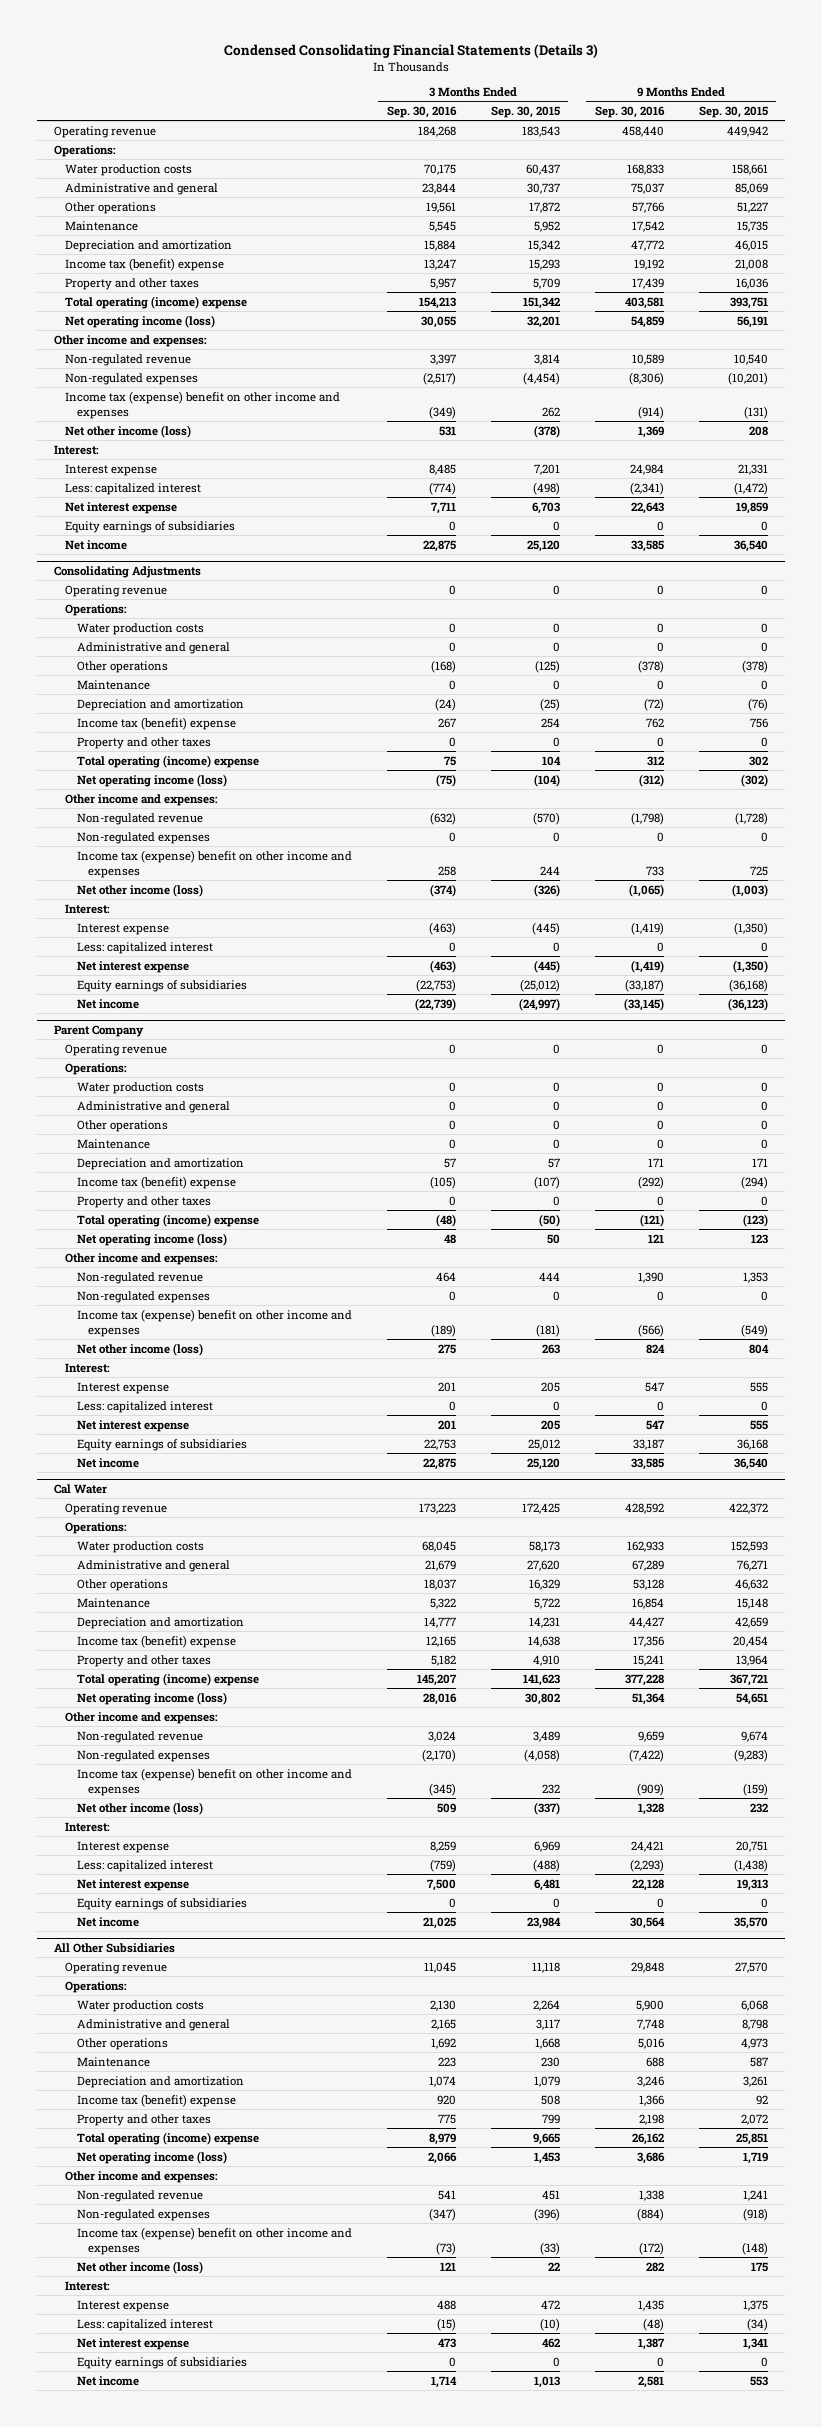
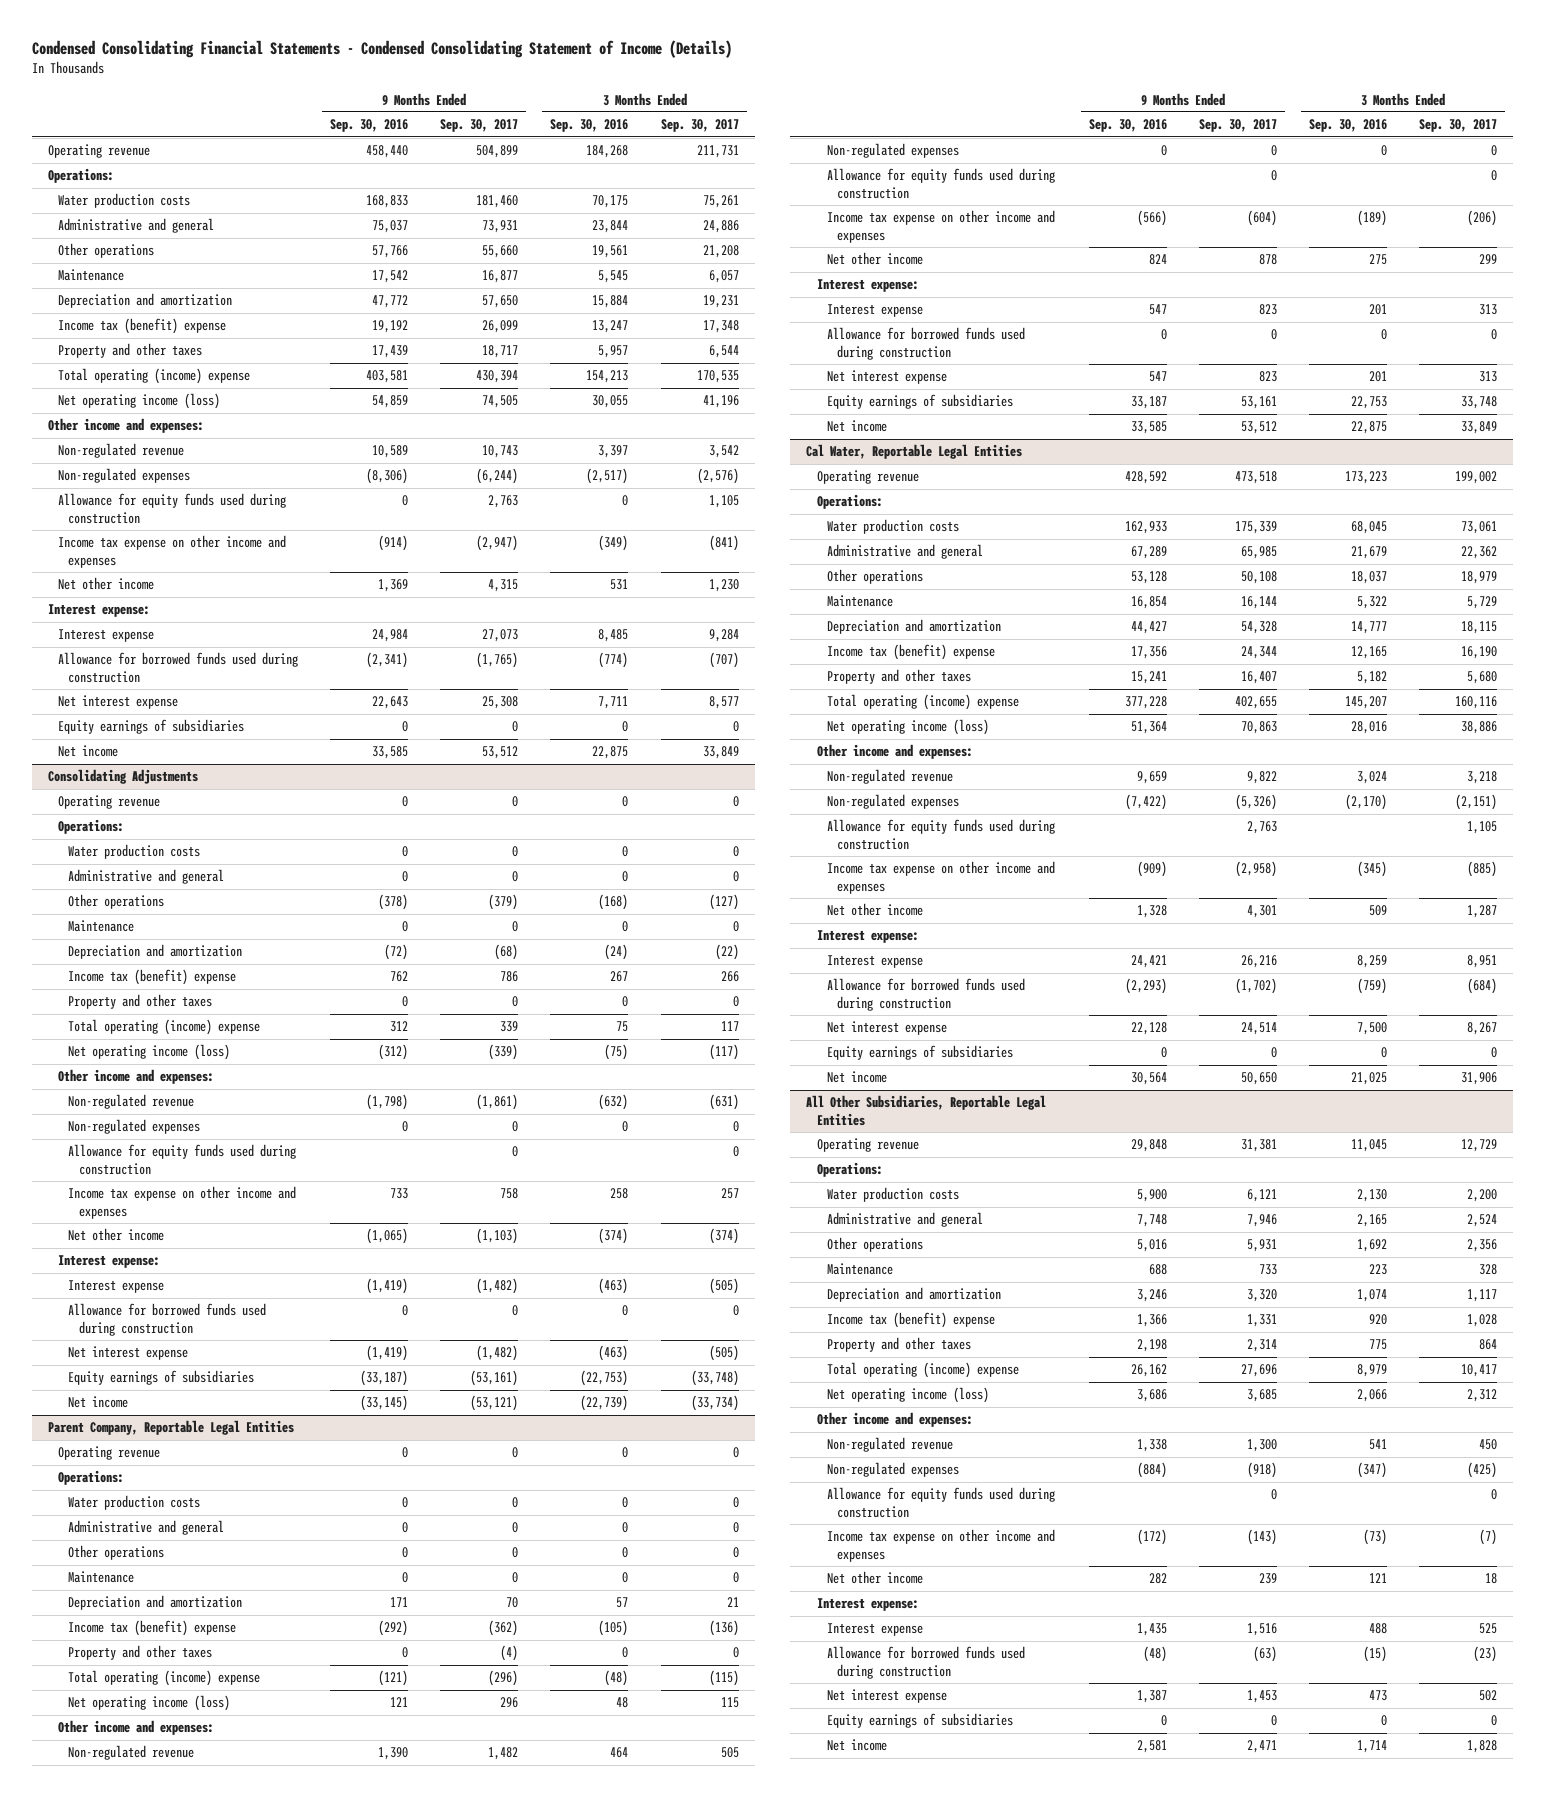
- Condensed Consolidating Financial Statements (Details 3)
+ Condensed Consolidating Financial Statements - Condensed Consolidating Statement of Income (Details)
- | 3 Months Ended Sep. 30, 2016 | 3 Months Ended Sep. 30, 2015 | 9 Months Ended Sep. 30, 2016 | 9 Months Ended Sep. 30, 2015
+ | 9 Months Ended Sep. 30, 2016 | 9 Months Ended Sep. 30, 2017 | 3 Months Ended Sep. 30, 2016 | 3 Months Ended Sep. 30, 2017
- Income tax (expense) benefit on other income and expenses | (349) | 262 | (914) | (131)
- Net other income (loss) | 531 | (378) | 1,369 | 208
- Interest:
+ Allowance for equity funds used during construction | 0 | 2,763 | 0 | 1,105
+ Income tax expense on other income and expenses | (914) | (2,947) | (349) | (841)
+ Net other income | 1,369 | 4,315 | 531 | 1,230
+ Interest expense:
- Less: capitalized interest | (774) | (498) | (2,341) | (1,472)
+ Allowance for borrowed funds used during construction | (2,341) | (1,765) | (774) | (707)
@ Consolidating Adjustments
- Income tax (expense) benefit on other income and expenses | 258 | 244 | 733 | 725
- Net other income (loss) | (374) | (326) | (1,065) | (1,003)
- Interest:
+ Allowance for equity funds used during construction | | 0 | | 0
+ Income tax expense on other income and expenses | 733 | 758 | 258 | 257
+ Net other income | (1,065) | (1,103) | (374) | (374)
+ Interest expense:
- Less: capitalized interest | 0 | 0 | 0 | 0
+ Allowance for borrowed funds used during construction | 0 | 0 | 0 | 0
- Parent Company
+ Parent Company, Reportable Legal Entities
- Income tax (expense) benefit on other income and expenses | (189) | (181) | (566) | (549)
- Net other income (loss) | 275 | 263 | 824 | 804
- Interest:
+ Allowance for equity funds used during construction | | 0 | | 0
+ Income tax expense on other income and expenses | (566) | (604) | (189) | (206)
+ Net other income | 824 | 878 | 275 | 299
+ Interest expense:
- Less: capitalized interest | 0 | 0 | 0 | 0
+ Allowance for borrowed funds used during construction | 0 | 0 | 0 | 0
- Cal Water
+ Cal Water, Reportable Legal Entities
- Income tax (expense) benefit on other income and expenses | (345) | 232 | (909) | (159)
- Net other income (loss) | 509 | (337) | 1,328 | 232
- Interest:
+ Allowance for equity funds used during construction | | 2,763 | | 1,105
+ Income tax expense on other income and expenses | (909) | (2,958) | (345) | (885)
+ Net other income | 1,328 | 4,301 | 509 | 1,287
+ Interest expense:
- Less: capitalized interest | (759) | (488) | (2,293) | (1,438)
+ Allowance for borrowed funds used during construction | (2,293) | (1,702) | (759) | (684)
- All Other Subsidiaries
+ All Other Subsidiaries, Reportable Legal Entities
- Income tax (expense) benefit on other income and expenses | (73) | (33) | (172) | (148)
- Net other income (loss) | 121 | 22 | 282 | 175
- Interest:
+ Allowance for equity funds used during construction | | 0 | | 0
+ Income tax expense on other income and expenses | (172) | (143) | (73) | (7)
+ Net other income | 282 | 239 | 121 | 18
+ Interest expense:
- Less: capitalized interest | (15) | (10) | (48) | (34)
+ Allowance for borrowed funds used during construction | (48) | (63) | (15) | (23)

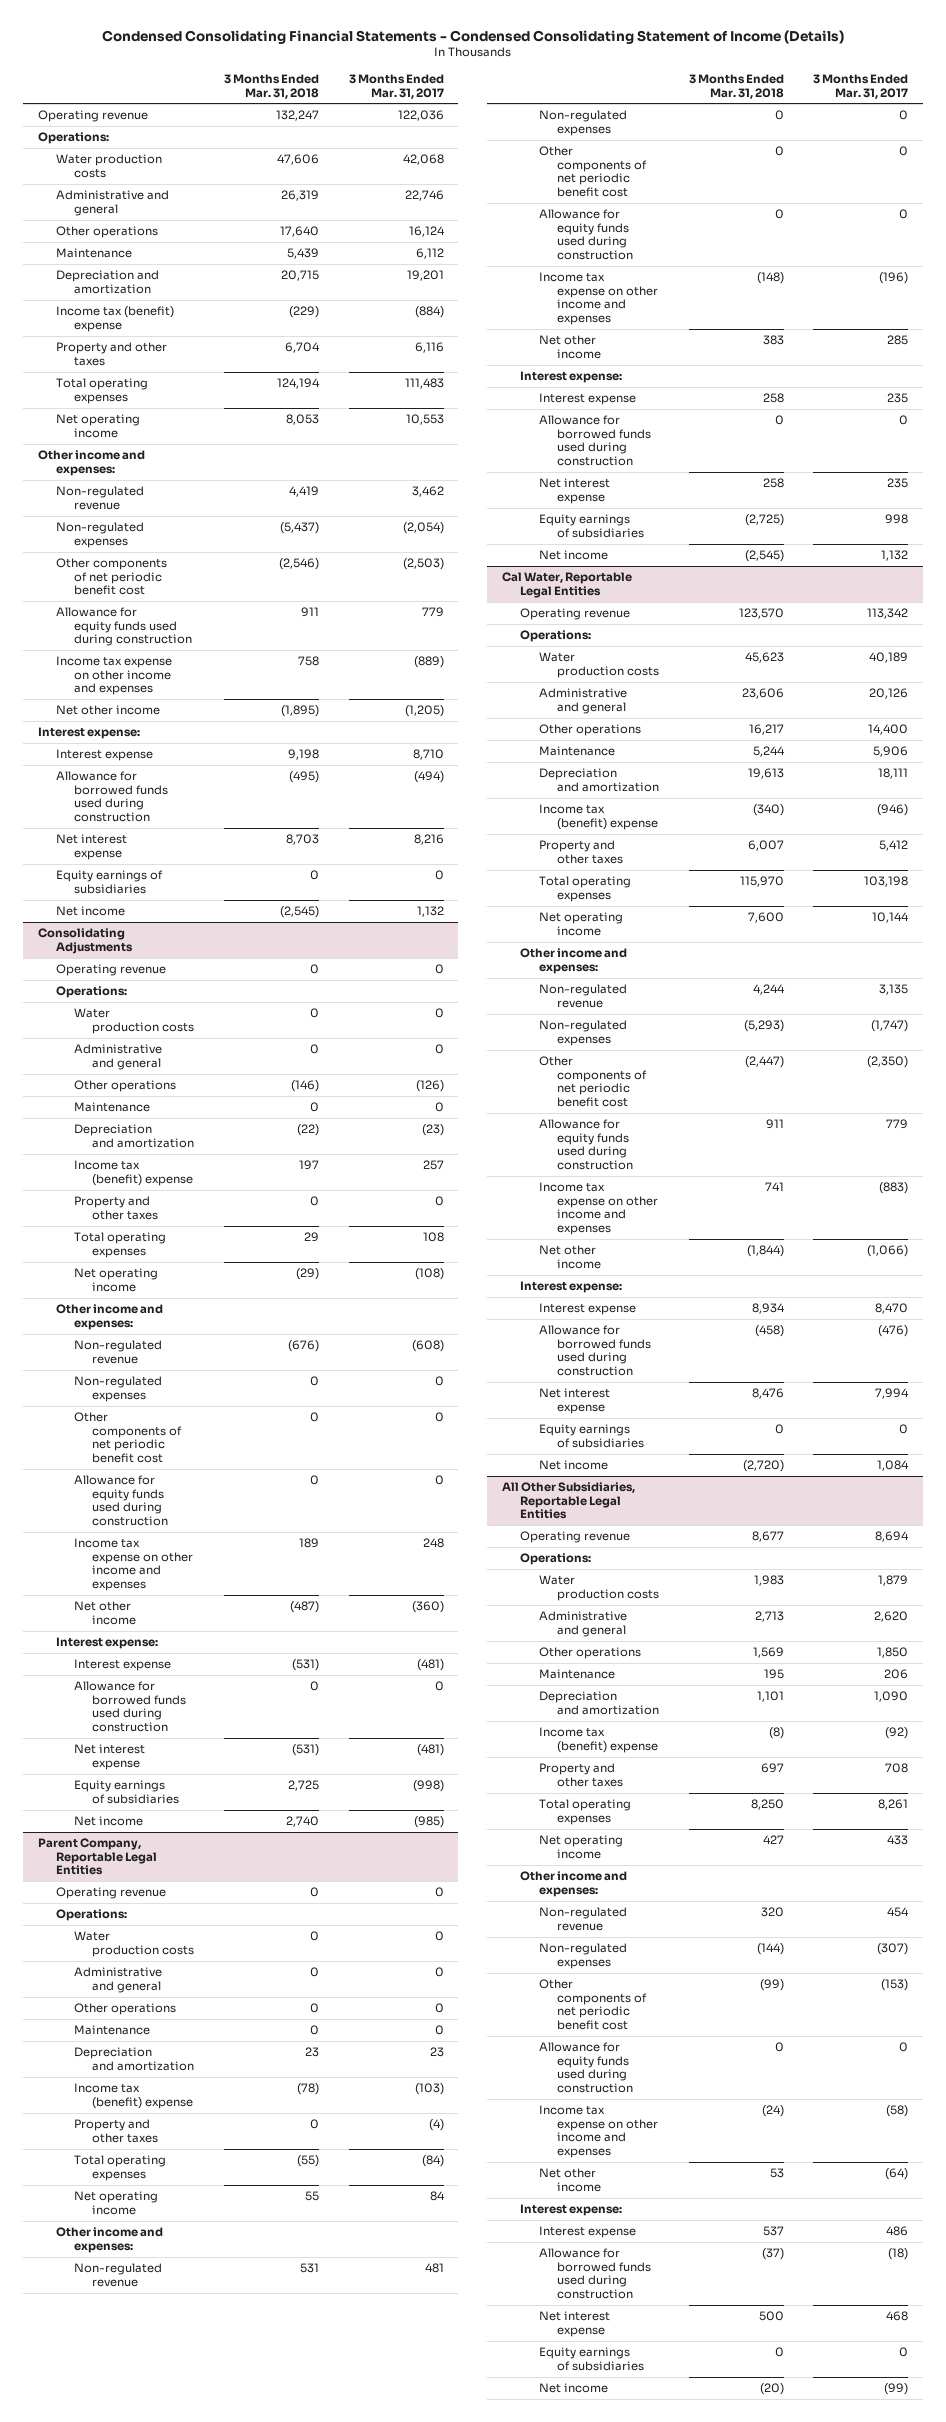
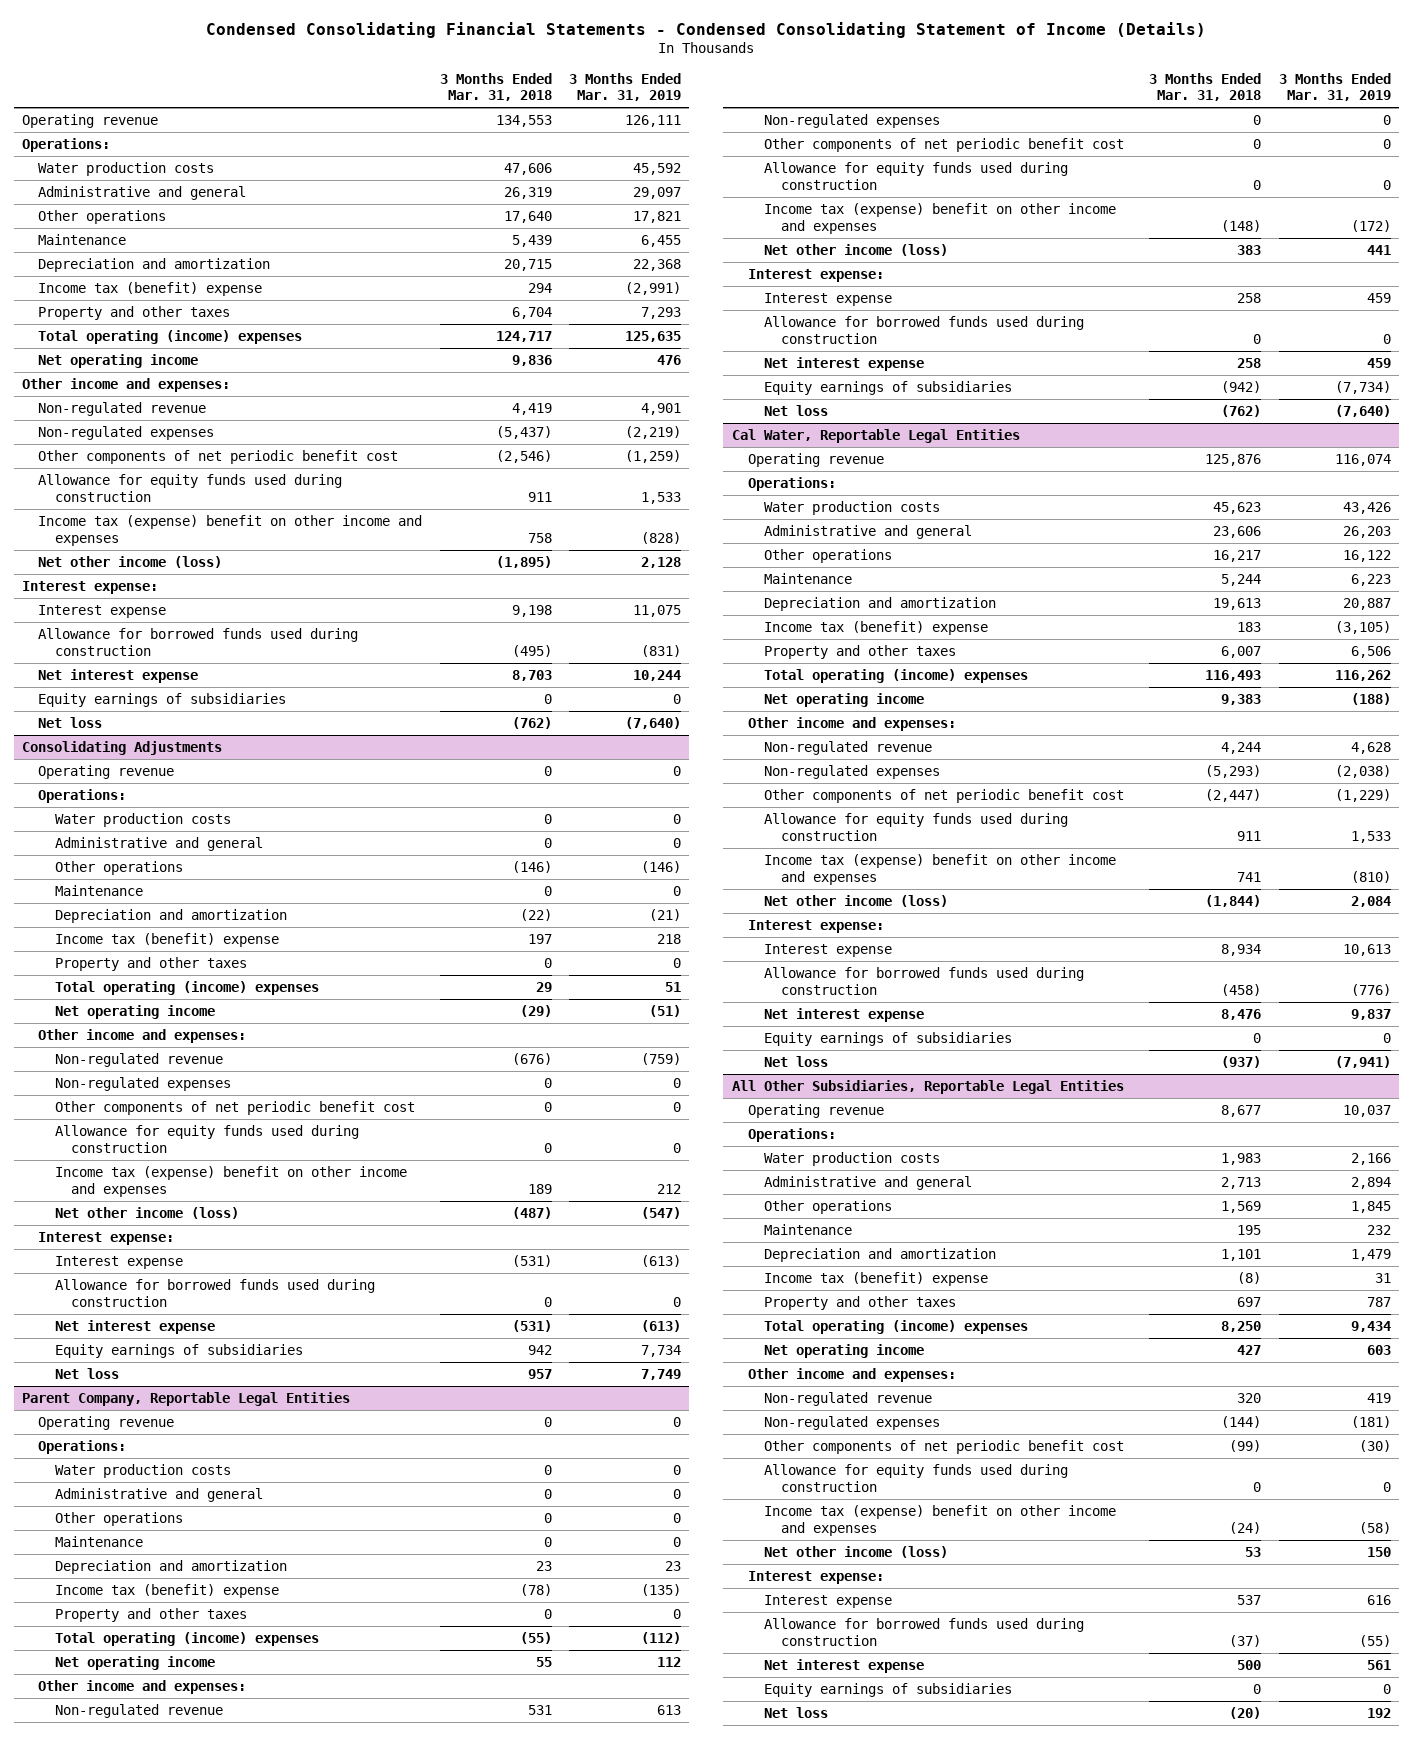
- | 3 Months Ended Mar. 31, 2018 | 3 Months Ended Mar. 31, 2017
+ | 3 Months Ended Mar. 31, 2018 | 3 Months Ended Mar. 31, 2019
- Operating revenue | 132,247 | 122,036
+ Operating revenue | 134,553 | 126,111
- Income tax (benefit) expense | (229) | (884)
+ Income tax (benefit) expense | 294 | (2,991)
- Total operating expenses | 124,194 | 111,483
- Net operating income | 8,053 | 10,553
+ Total operating (income) expenses | 124,717 | 125,635
+ Net operating income | 9,836 | 476
- Income tax expense on other income and expenses | 758 | (889)
- Net other income | (1,895) | (1,205)
+ Income tax (expense) benefit on other income and expenses | 758 | (828)
+ Net other income (loss) | (1,895) | 2,128
- Net income | (2,545) | 1,132
+ Net loss | (762) | (7,640)
@ Consolidating Adjustments
- Total operating expenses | 29 | 108
+ Total operating (income) expenses | 29 | 51
- Income tax expense on other income and expenses | 189 | 248
- Net other income | (487) | (360)
+ Income tax (expense) benefit on other income and expenses | 189 | 212
+ Net other income (loss) | (487) | (547)
- Equity earnings of subsidiaries | 2,725 | (998)
- Net income | 2,740 | (985)
+ Equity earnings of subsidiaries | 942 | 7,734
+ Net loss | 957 | 7,749
@ Parent Company, Reportable Legal Entities
- Total operating expenses | (55) | (84)
+ Total operating (income) expenses | (55) | (112)
- Income tax expense on other income and expenses | (148) | (196)
- Net other income | 383 | 285
+ Income tax (expense) benefit on other income and expenses | (148) | (172)
+ Net other income (loss) | 383 | 441
- Equity earnings of subsidiaries | (2,725) | 998
- Net income | (2,545) | 1,132
+ Equity earnings of subsidiaries | (942) | (7,734)
+ Net loss | (762) | (7,640)
@ Cal Water, Reportable Legal Entities
- Operating revenue | 123,570 | 113,342
+ Operating revenue | 125,876 | 116,074
- Income tax (benefit) expense | (340) | (946)
+ Income tax (benefit) expense | 183 | (3,105)
- Total operating expenses | 115,970 | 103,198
- Net operating income | 7,600 | 10,144
+ Total operating (income) expenses | 116,493 | 116,262
+ Net operating income | 9,383 | (188)
- Income tax expense on other income and expenses | 741 | (883)
- Net other income | (1,844) | (1,066)
+ Income tax (expense) benefit on other income and expenses | 741 | (810)
+ Net other income (loss) | (1,844) | 2,084
- Net income | (2,720) | 1,084
+ Net loss | (937) | (7,941)
@ All Other Subsidiaries, Reportable Legal Entities
- Total operating expenses | 8,250 | 8,261
+ Total operating (income) expenses | 8,250 | 9,434
- Income tax expense on other income and expenses | (24) | (58)
- Net other income | 53 | (64)
+ Income tax (expense) benefit on other income and expenses | (24) | (58)
+ Net other income (loss) | 53 | 150
- Net income | (20) | (99)
+ Net loss | (20) | 192

